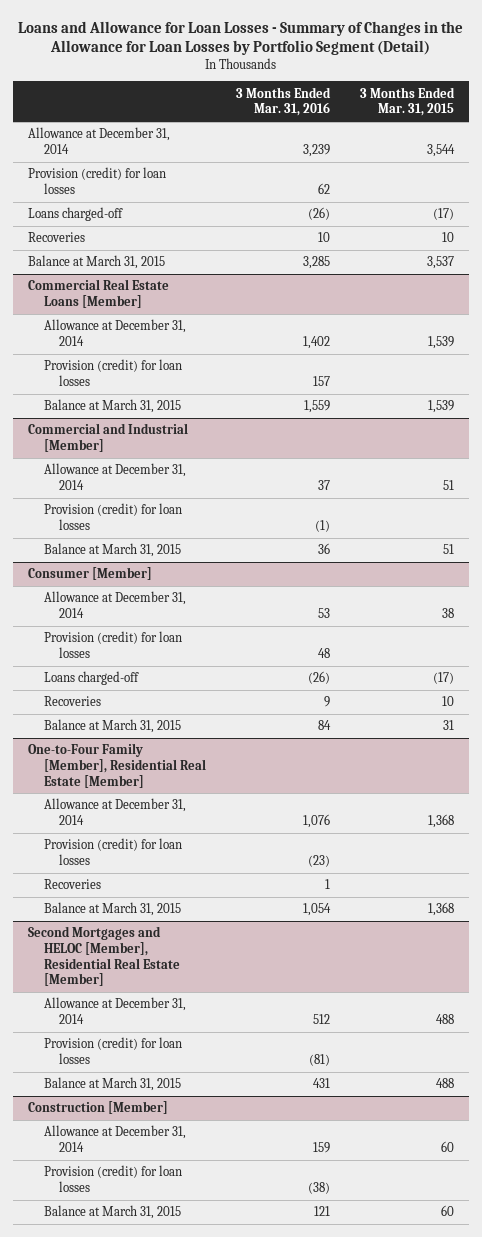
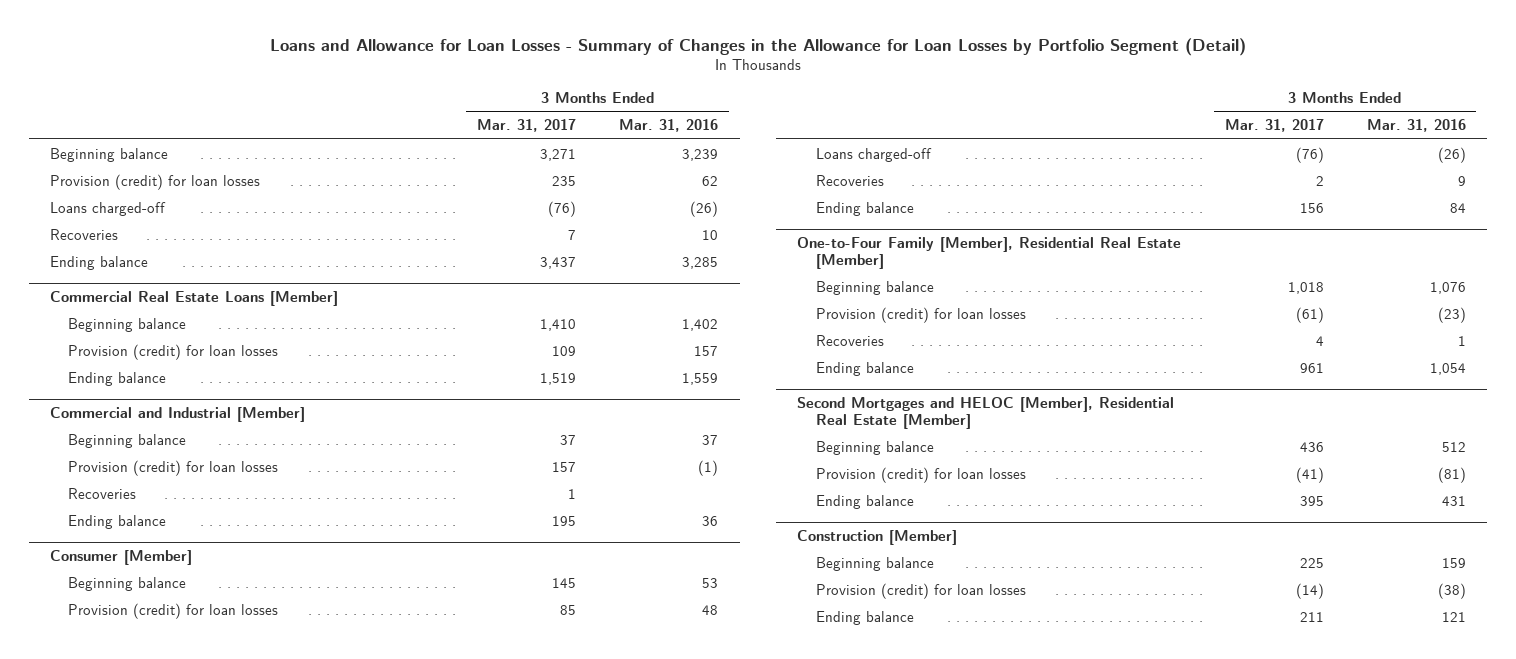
- | 3 Months Ended Mar. 31, 2016 | 3 Months Ended Mar. 31, 2015
+ | 3 Months Ended Mar. 31, 2017 | 3 Months Ended Mar. 31, 2016
- Allowance at December 31, 2014 | 3,239 | 3,544
+ Beginning balance | 3,271 | 3,239
- Balance at March 31, 2015 | 3,285 | 3,537
+ Ending balance | 3,437 | 3,285
@ Commercial Real Estate Loans [Member]
- Allowance at December 31, 2014 | 1,402 | 1,539
+ Beginning balance | 1,410 | 1,402
- Balance at March 31, 2015 | 1,559 | 1,539
+ Ending balance | 1,519 | 1,559
@ Commercial and Industrial [Member]
- Allowance at December 31, 2014 | 37 | 51
+ Beginning balance | 37 | 37
- Balance at March 31, 2015 | 36 | 51
+ Recoveries | 1 |
+ Ending balance | 195 | 36
@ Consumer [Member]
- Allowance at December 31, 2014 | 53 | 38
+ Beginning balance | 145 | 53
- Balance at March 31, 2015 | 84 | 31
+ Ending balance | 156 | 84
@ One-to-Four Family [Member], Residential Real Estate [Member]
- Allowance at December 31, 2014 | 1,076 | 1,368
+ Beginning balance | 1,018 | 1,076
- Balance at March 31, 2015 | 1,054 | 1,368
+ Ending balance | 961 | 1,054
@ Second Mortgages and HELOC [Member], Residential Real Estate [Member]
- Allowance at December 31, 2014 | 512 | 488
+ Beginning balance | 436 | 512
- Balance at March 31, 2015 | 431 | 488
+ Ending balance | 395 | 431
@ Construction [Member]
- Allowance at December 31, 2014 | 159 | 60
+ Beginning balance | 225 | 159
- Balance at March 31, 2015 | 121 | 60
+ Ending balance | 211 | 121

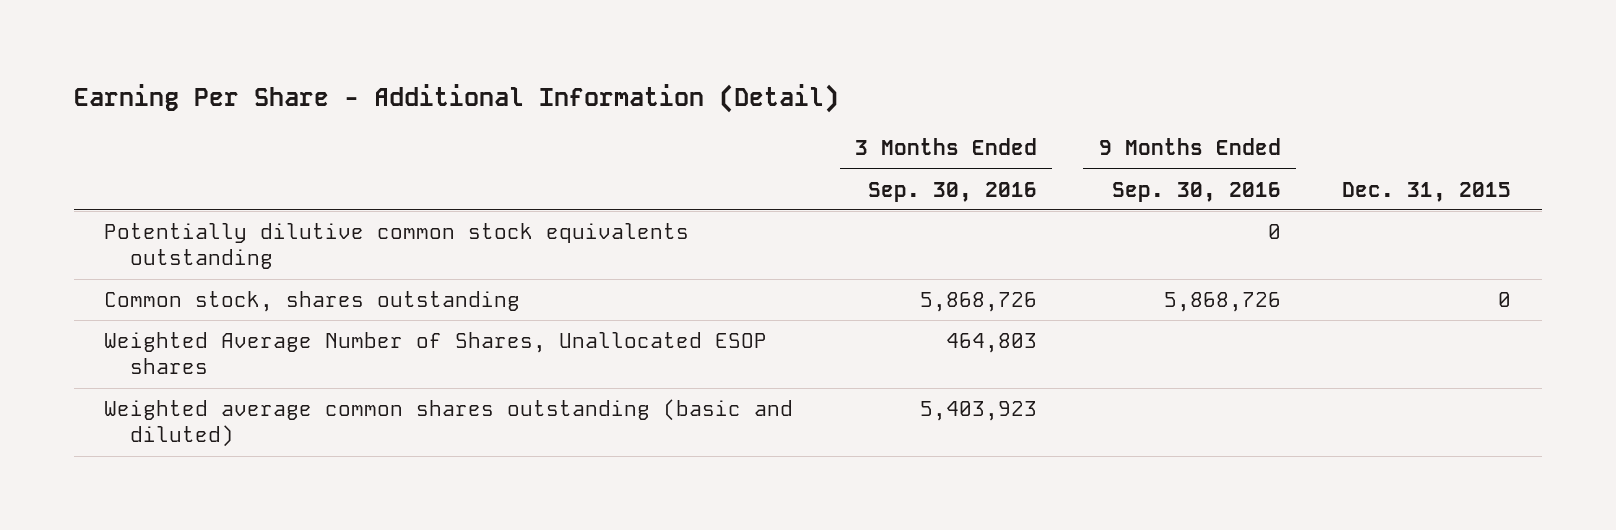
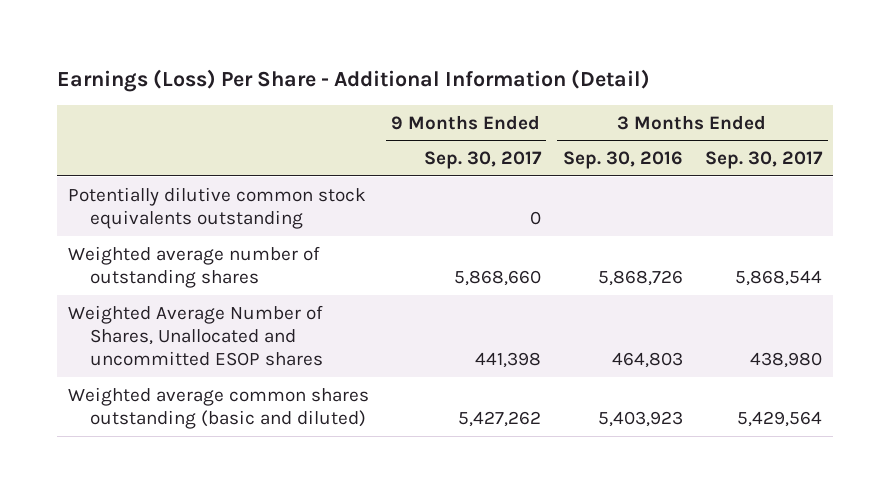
- Earning Per Share - Additional Information (Detail)
+ Earnings (Loss) Per Share - Additional Information (Detail)
- | 3 Months Ended Sep. 30, 2016 | 9 Months Ended Sep. 30, 2016 | Dec. 31, 2015
+ | 9 Months Ended Sep. 30, 2017 | 3 Months Ended Sep. 30, 2016 | 3 Months Ended Sep. 30, 2017
- Common stock, shares outstanding | 5,868,726 | 5,868,726 | 0
- Weighted Average Number of Shares, Unallocated ESOP shares | 464,803 | |
+ Weighted average number of outstanding shares | 5,868,660 | 5,868,726 | 5,868,544
+ Weighted Average Number of Shares, Unallocated and uncommitted ESOP shares | 441,398 | 464,803 | 438,980

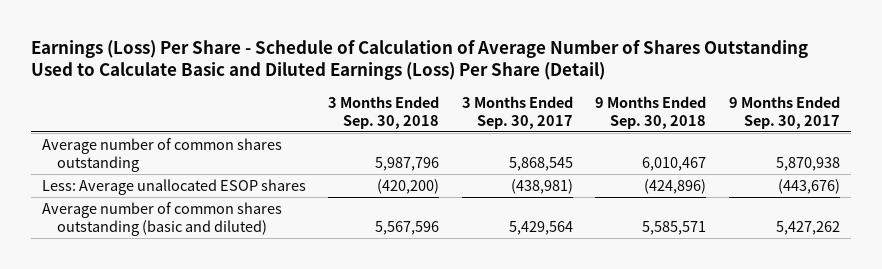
- Earnings (Loss) Per Share - Additional Information (Detail)
+ Earnings (Loss) Per Share - Schedule of Calculation of Average Number of Shares Outstanding Used to Calculate Basic and Diluted Earnings (Loss) Per Share (Detail)
- | 9 Months Ended Sep. 30, 2017 | 3 Months Ended Sep. 30, 2016 | 3 Months Ended Sep. 30, 2017
+ | 3 Months Ended Sep. 30, 2018 | 3 Months Ended Sep. 30, 2017 | 9 Months Ended Sep. 30, 2018 | 9 Months Ended Sep. 30, 2017
- Potentially dilutive common stock equivalents outstanding | 0 | |
- Weighted average number of outstanding shares | 5,868,660 | 5,868,726 | 5,868,544
- Weighted Average Number of Shares, Unallocated and uncommitted ESOP shares | 441,398 | 464,803 | 438,980
- Weighted average common shares outstanding (basic and diluted) | 5,427,262 | 5,403,923 | 5,429,564
+ Average number of common shares outstanding | 5,987,796 | 5,868,545 | 6,010,467 | 5,870,938
+ Less: Average unallocated ESOP shares | (420,200) | (438,981) | (424,896) | (443,676)
+ Average number of common shares outstanding (basic and diluted) | 5,567,596 | 5,429,564 | 5,585,571 | 5,427,262

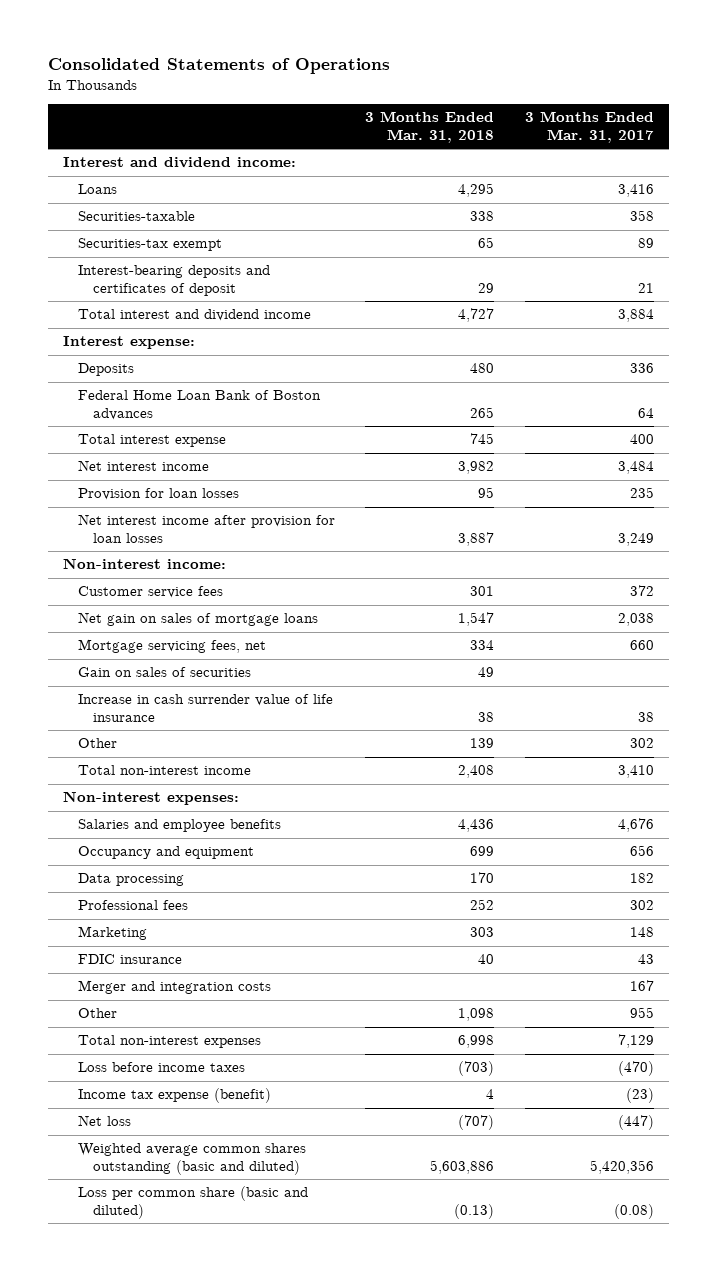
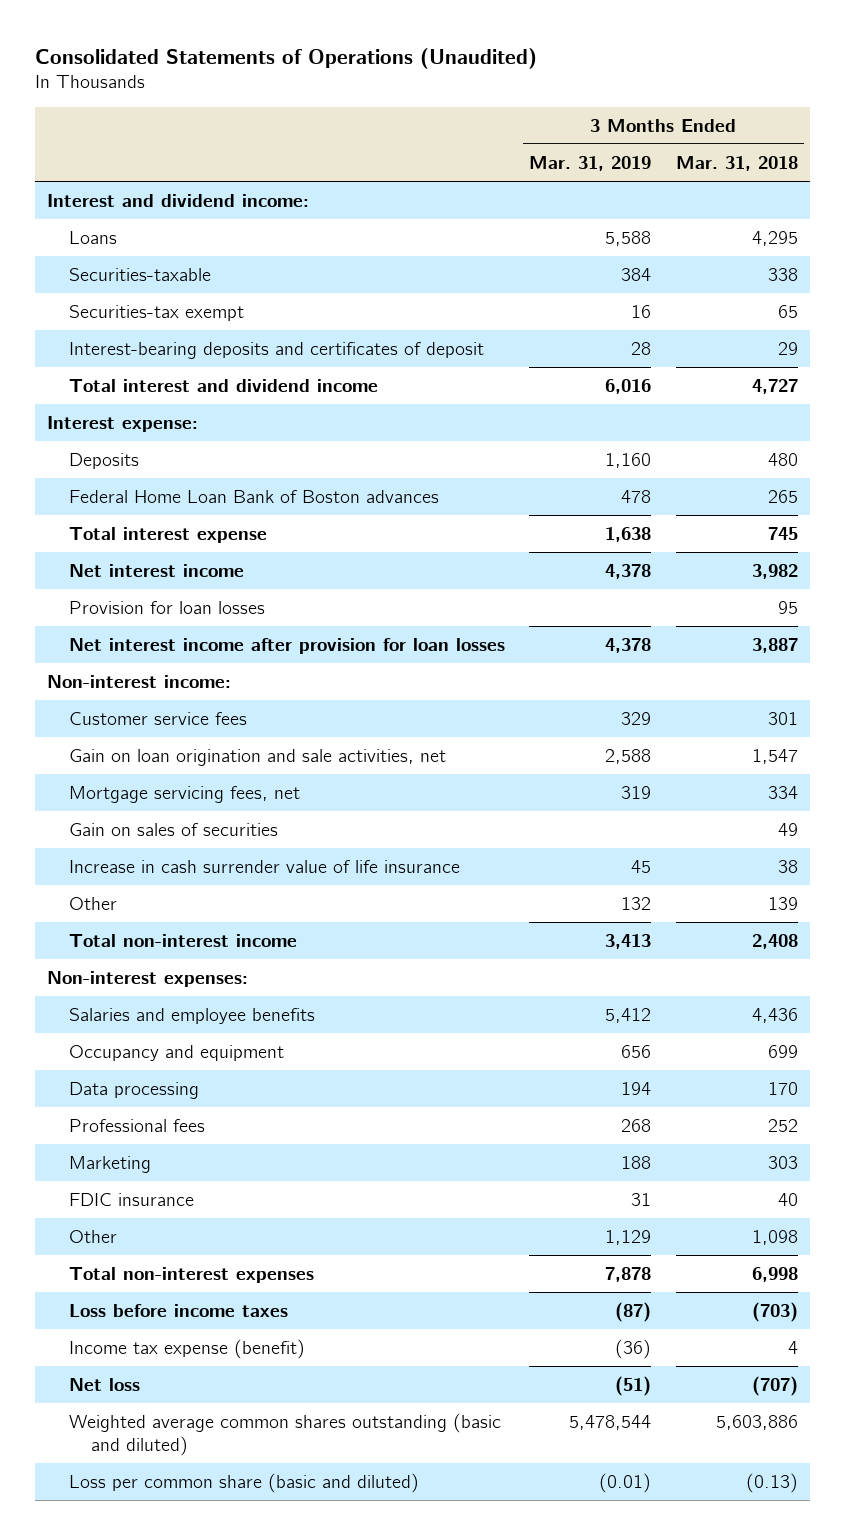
- Consolidated Statements of Operations
+ Consolidated Statements of Operations (Unaudited)
- | 3 Months Ended Mar. 31, 2018 | 3 Months Ended Mar. 31, 2017
+ | 3 Months Ended Mar. 31, 2019 | 3 Months Ended Mar. 31, 2018
- Net gain on sales of mortgage loans | 1,547 | 2,038
+ Gain on loan origination and sale activities, net | 2,588 | 1,547
- Merger and integration costs | | 167

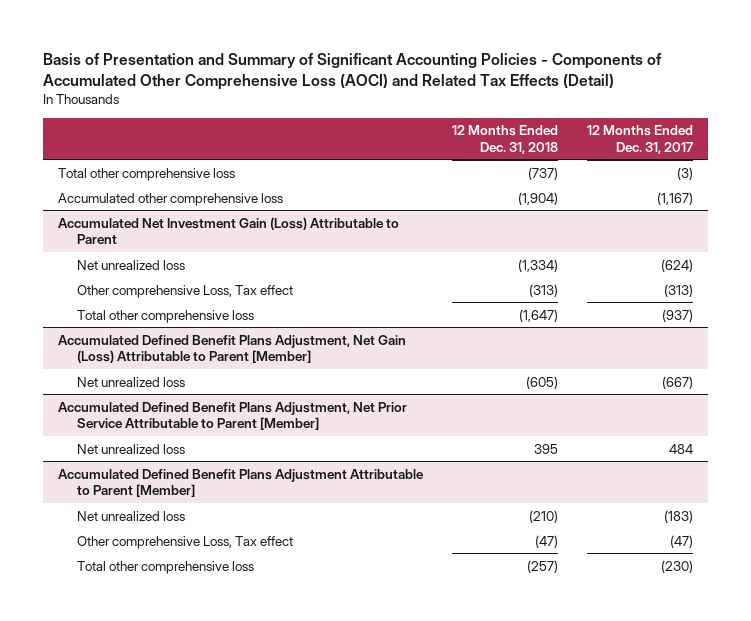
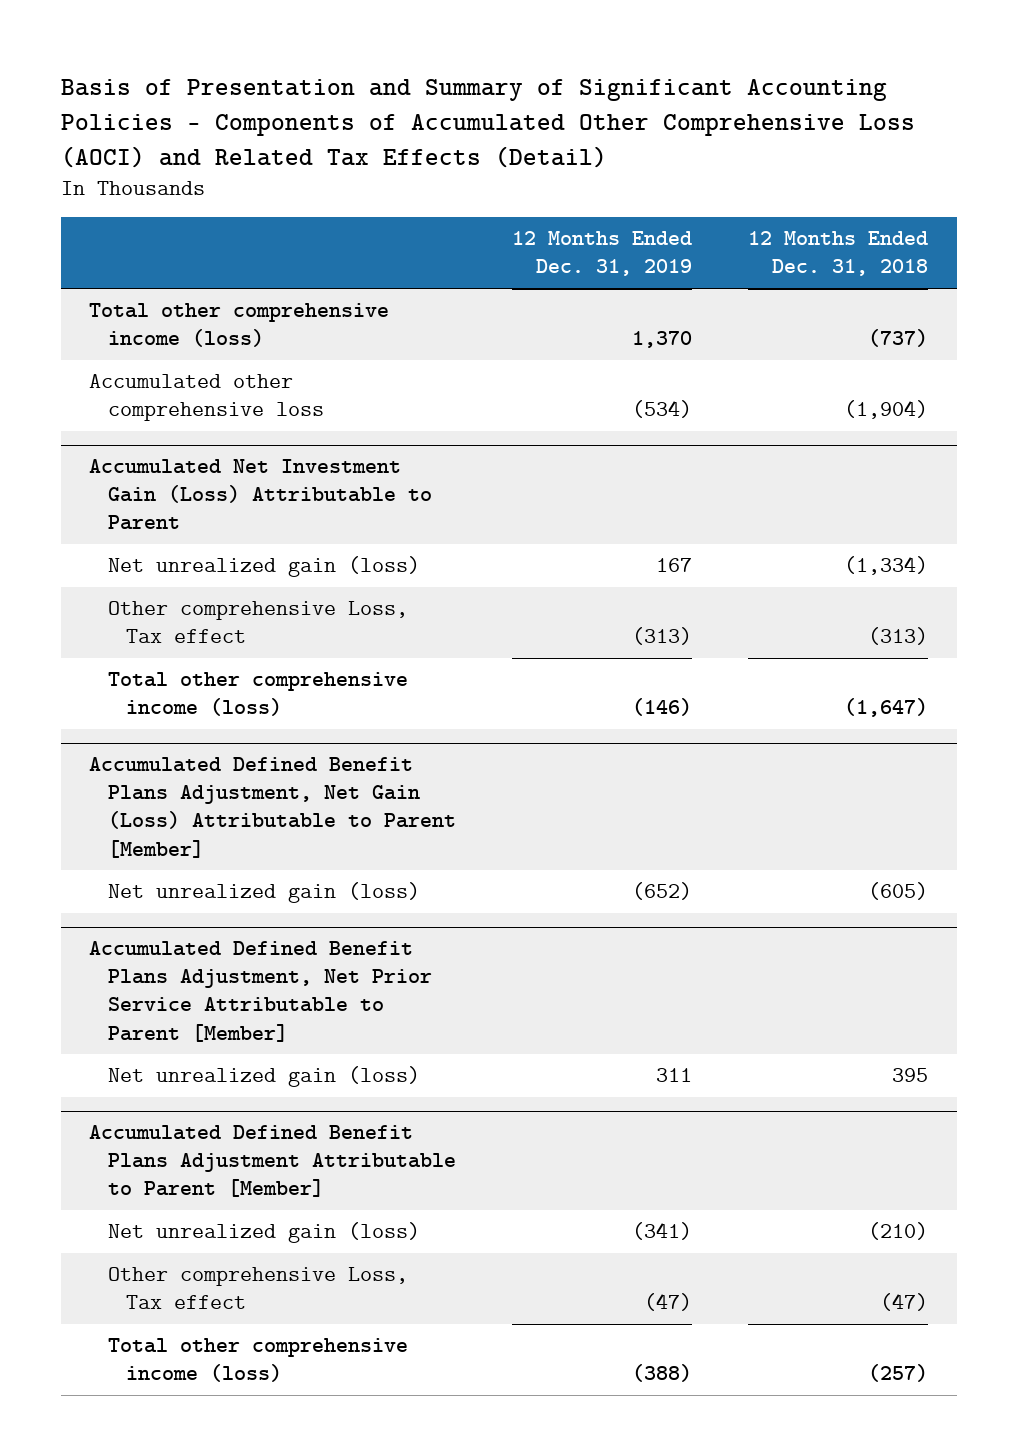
- | 12 Months Ended Dec. 31, 2018 | 12 Months Ended Dec. 31, 2017
+ | 12 Months Ended Dec. 31, 2019 | 12 Months Ended Dec. 31, 2018
- Total other comprehensive loss | (737) | (3)
+ Total other comprehensive income (loss) | 1,370 | (737)
@ Accumulated Net Investment Gain (Loss) Attributable to Parent
- Net unrealized loss | (1,334) | (624)
+ Net unrealized gain (loss) | 167 | (1,334)
- Total other comprehensive loss | (1,647) | (937)
+ Total other comprehensive income (loss) | (146) | (1,647)
@ Accumulated Defined Benefit Plans Adjustment, Net Gain (Loss) Attributable to Parent [Member]
- Net unrealized loss | (605) | (667)
+ Net unrealized gain (loss) | (652) | (605)
@ Accumulated Defined Benefit Plans Adjustment, Net Prior Service Attributable to Parent [Member]
- Net unrealized loss | 395 | 484
+ Net unrealized gain (loss) | 311 | 395
@ Accumulated Defined Benefit Plans Adjustment Attributable to Parent [Member]
- Net unrealized loss | (210) | (183)
+ Net unrealized gain (loss) | (341) | (210)
- Total other comprehensive loss | (257) | (230)
+ Total other comprehensive income (loss) | (388) | (257)

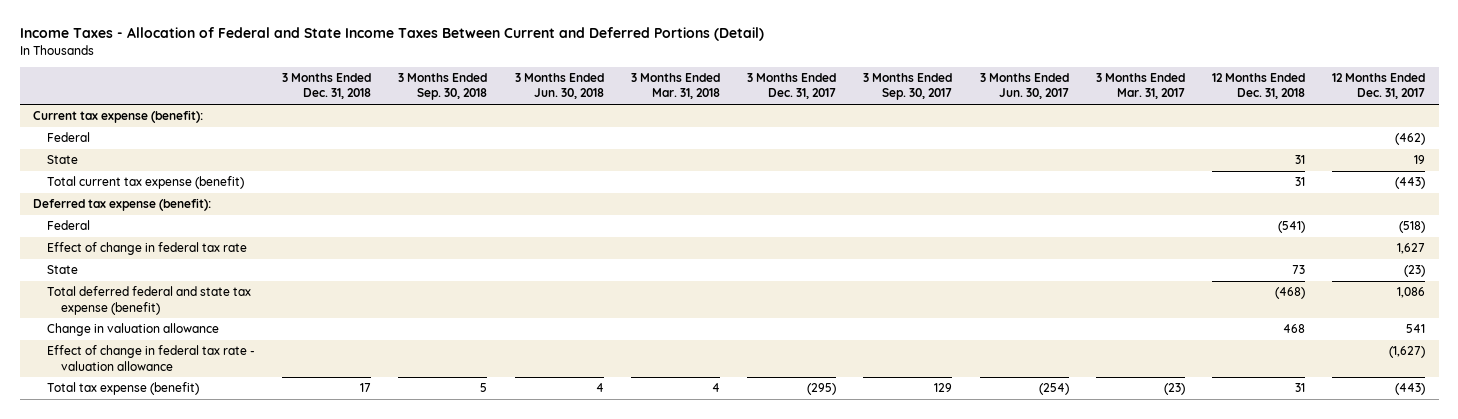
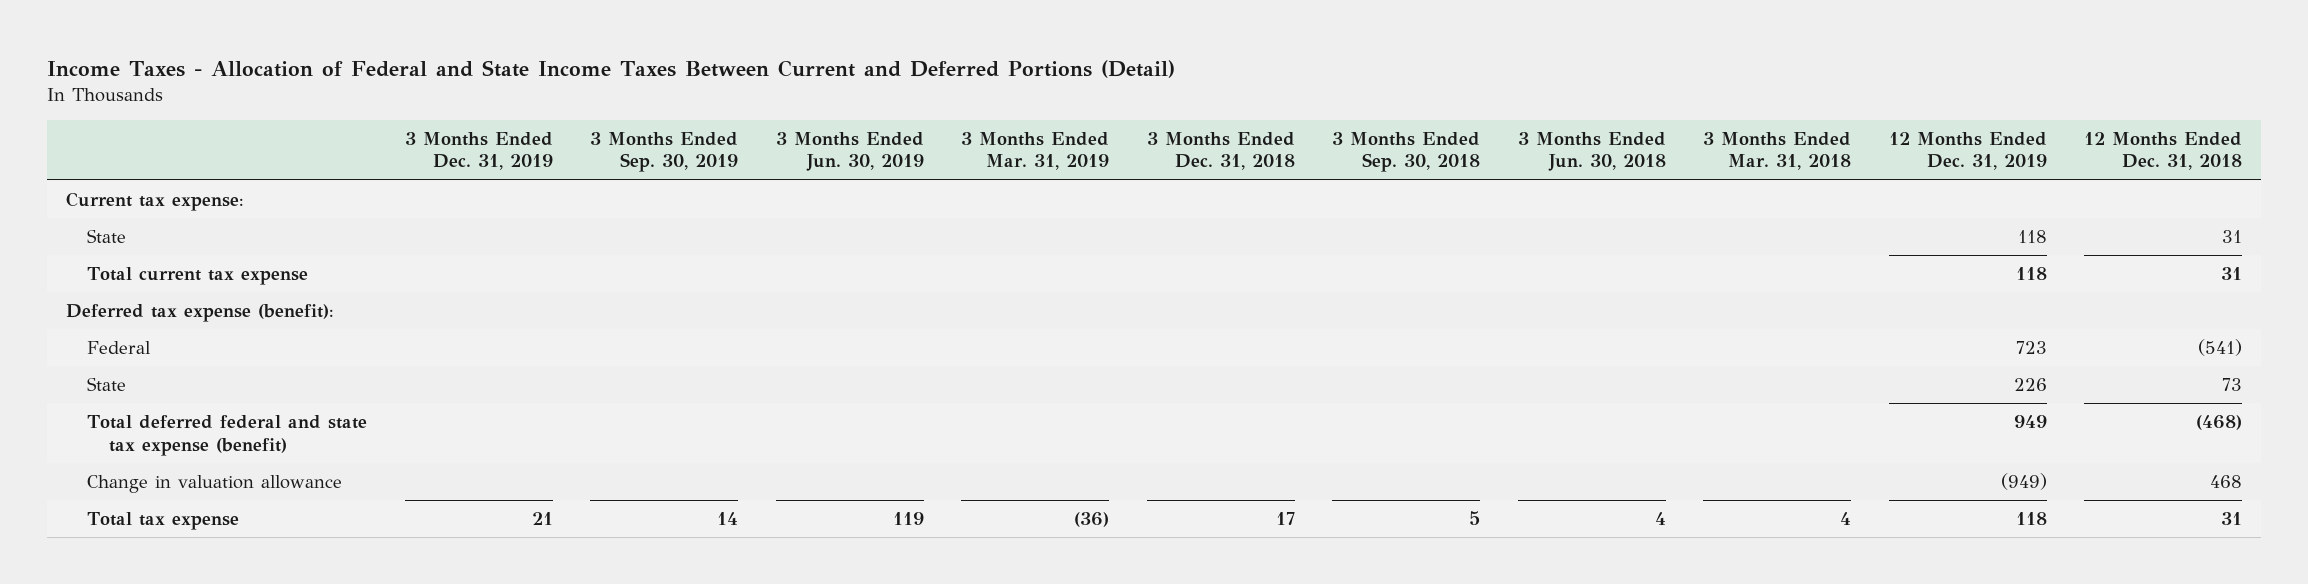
- | 3 Months Ended Dec. 31, 2018 | 3 Months Ended Sep. 30, 2018 | 3 Months Ended Jun. 30, 2018 | 3 Months Ended Mar. 31, 2018 | 3 Months Ended Dec. 31, 2017 | 3 Months Ended Sep. 30, 2017 | 3 Months Ended Jun. 30, 2017 | 3 Months Ended Mar. 31, 2017 | 12 Months Ended Dec. 31, 2018 | 12 Months Ended Dec. 31, 2017
+ | 3 Months Ended Dec. 31, 2019 | 3 Months Ended Sep. 30, 2019 | 3 Months Ended Jun. 30, 2019 | 3 Months Ended Mar. 31, 2019 | 3 Months Ended Dec. 31, 2018 | 3 Months Ended Sep. 30, 2018 | 3 Months Ended Jun. 30, 2018 | 3 Months Ended Mar. 31, 2018 | 12 Months Ended Dec. 31, 2019 | 12 Months Ended Dec. 31, 2018
- Current tax expense (benefit):
- Federal | | | | | | | | | | (462)
+ Current tax expense:
- Total current tax expense (benefit) | | | | | | | | | 31 | (443)
+ Total current tax expense | | | | | | | | | 118 | 31
- Effect of change in federal tax rate | | | | | | | | | | 1,627
- Effect of change in federal tax rate - valuation allowance | | | | | | | | | | (1,627)
- Total tax expense (benefit) | 17 | 5 | 4 | 4 | (295) | 129 | (254) | (23) | 31 | (443)
+ Total tax expense | 21 | 14 | 119 | (36) | 17 | 5 | 4 | 4 | 118 | 31

